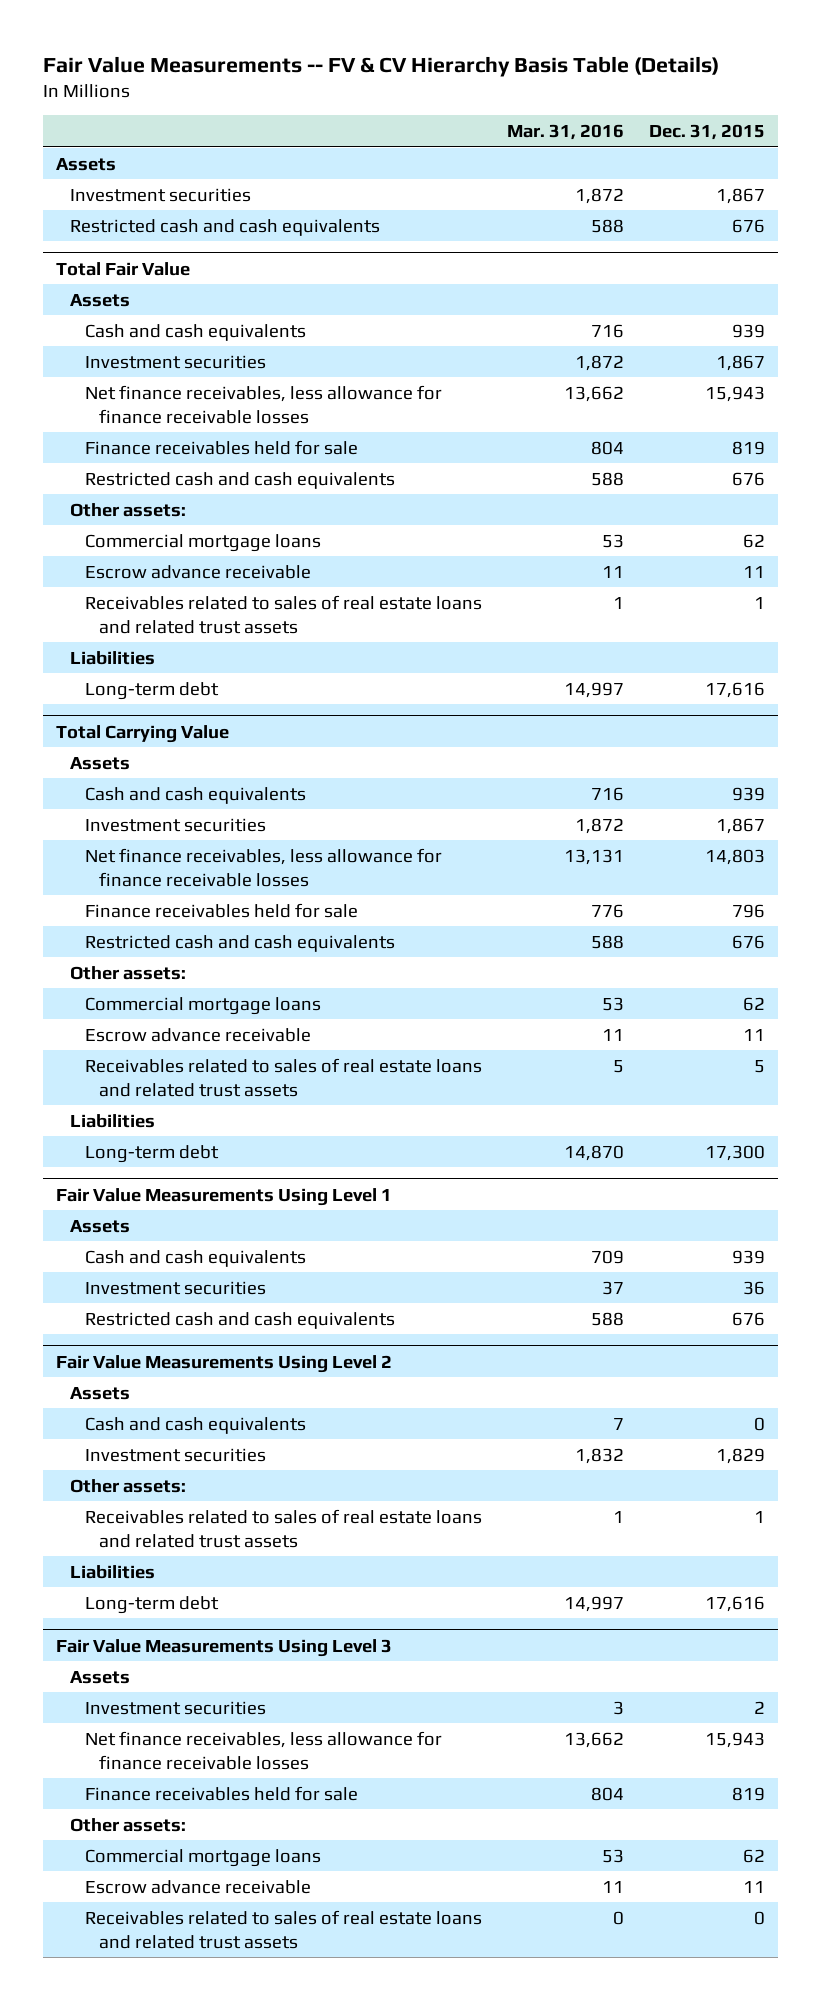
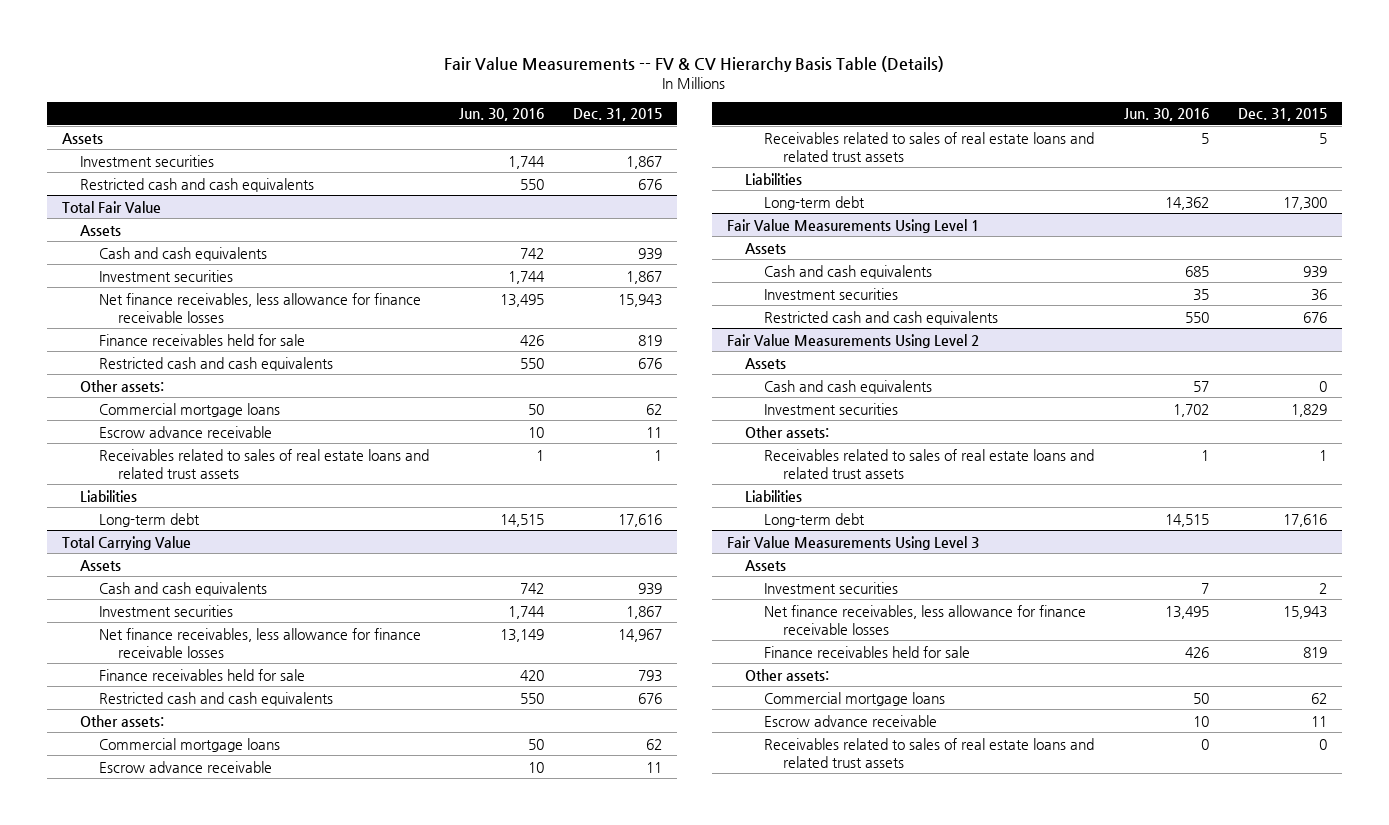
- | Mar. 31, 2016 | Dec. 31, 2015
+ | Jun. 30, 2016 | Dec. 31, 2015
@ Total Carrying Value
- Net finance receivables, less allowance for finance receivable losses | 13,131 | 14,803
- Finance receivables held for sale | 776 | 796
+ Net finance receivables, less allowance for finance receivable losses | 13,149 | 14,967
+ Finance receivables held for sale | 420 | 793

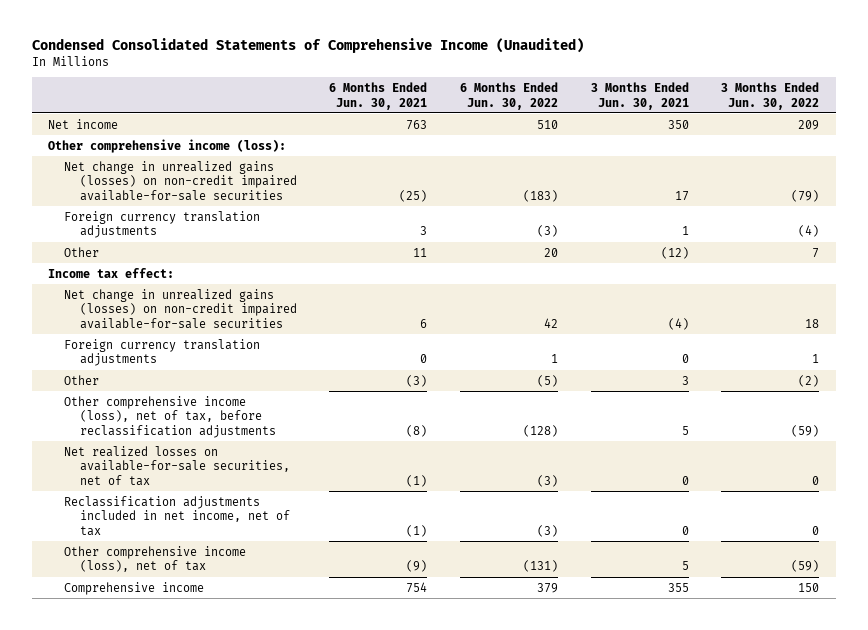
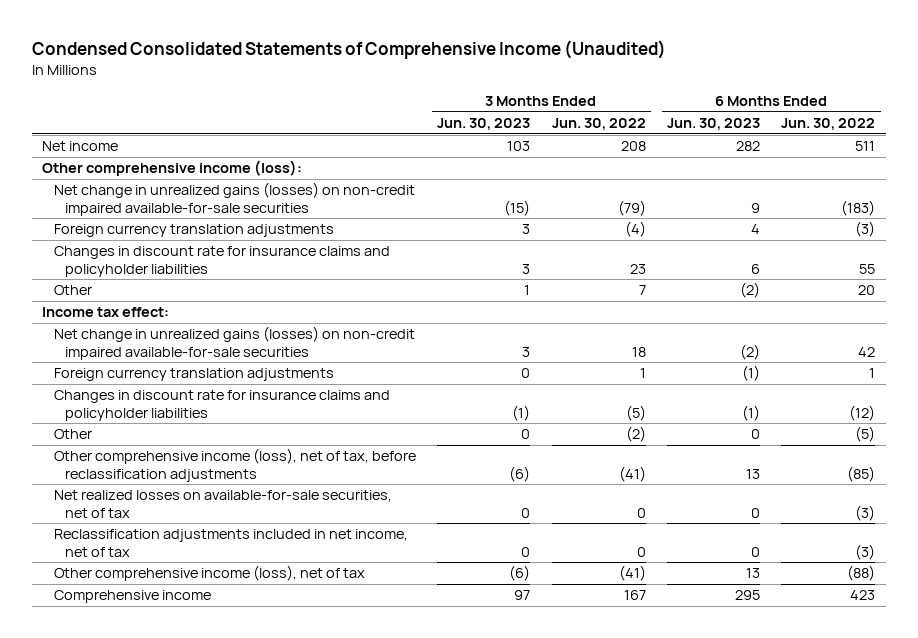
- | 6 Months Ended Jun. 30, 2021 | 6 Months Ended Jun. 30, 2022 | 3 Months Ended Jun. 30, 2021 | 3 Months Ended Jun. 30, 2022
+ | 3 Months Ended Jun. 30, 2023 | 3 Months Ended Jun. 30, 2022 | 6 Months Ended Jun. 30, 2023 | 6 Months Ended Jun. 30, 2022
- Net income | 763 | 510 | 350 | 209
+ Net income | 103 | 208 | 282 | 511
+ Changes in discount rate for insurance claims and policyholder liabilities | 3 | 23 | 6 | 55
+ Changes in discount rate for insurance claims and policyholder liabilities | (1) | (5) | (1) | (12)
- Other comprehensive income (loss), net of tax, before reclassification adjustments | (8) | (128) | 5 | (59)
+ Other comprehensive income (loss), net of tax, before reclassification adjustments | (6) | (41) | 13 | (85)
- Other comprehensive income (loss), net of tax | (9) | (131) | 5 | (59)
- Comprehensive income | 754 | 379 | 355 | 150
+ Other comprehensive income (loss), net of tax | (6) | (41) | 13 | (88)
+ Comprehensive income | 97 | 167 | 295 | 423

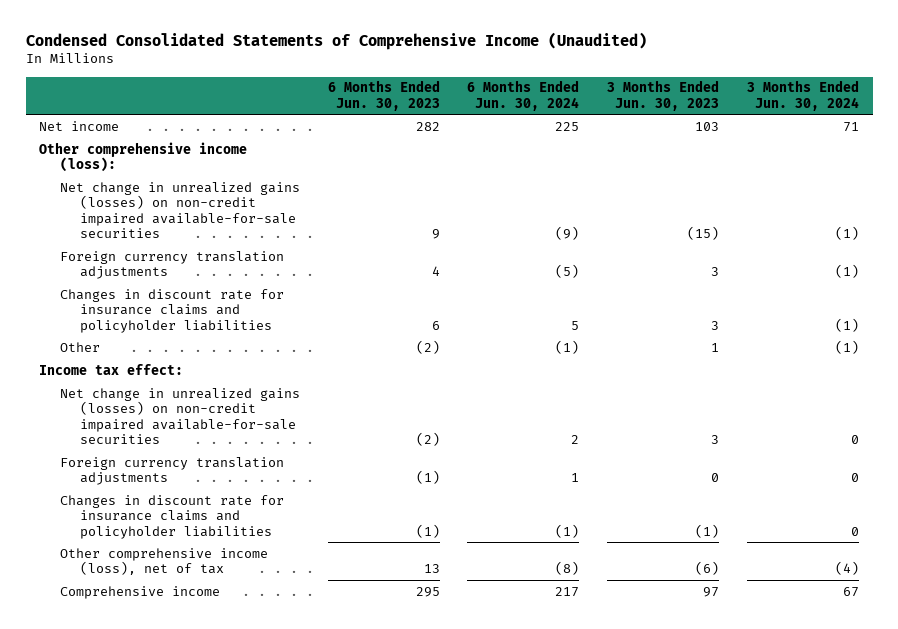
- | 3 Months Ended Jun. 30, 2023 | 3 Months Ended Jun. 30, 2022 | 6 Months Ended Jun. 30, 2023 | 6 Months Ended Jun. 30, 2022
+ | 6 Months Ended Jun. 30, 2023 | 6 Months Ended Jun. 30, 2024 | 3 Months Ended Jun. 30, 2023 | 3 Months Ended Jun. 30, 2024
- Other | 0 | (2) | 0 | (5)
- Other comprehensive income (loss), net of tax, before reclassification adjustments | (6) | (41) | 13 | (85)
- Net realized losses on available-for-sale securities, net of tax | 0 | 0 | 0 | (3)
- Reclassification adjustments included in net income, net of tax | 0 | 0 | 0 | (3)

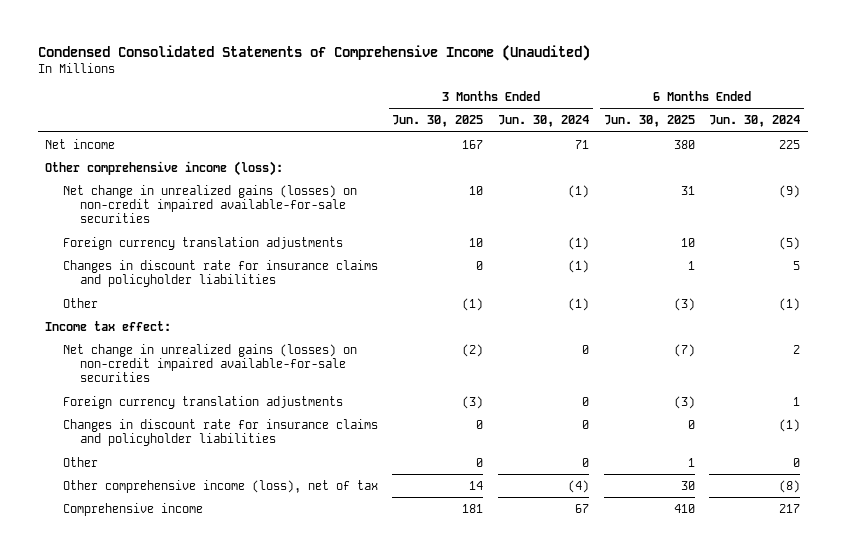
- | 6 Months Ended Jun. 30, 2023 | 6 Months Ended Jun. 30, 2024 | 3 Months Ended Jun. 30, 2023 | 3 Months Ended Jun. 30, 2024
+ | 3 Months Ended Jun. 30, 2025 | 3 Months Ended Jun. 30, 2024 | 6 Months Ended Jun. 30, 2025 | 6 Months Ended Jun. 30, 2024
+ Other | 0 | 0 | 1 | 0

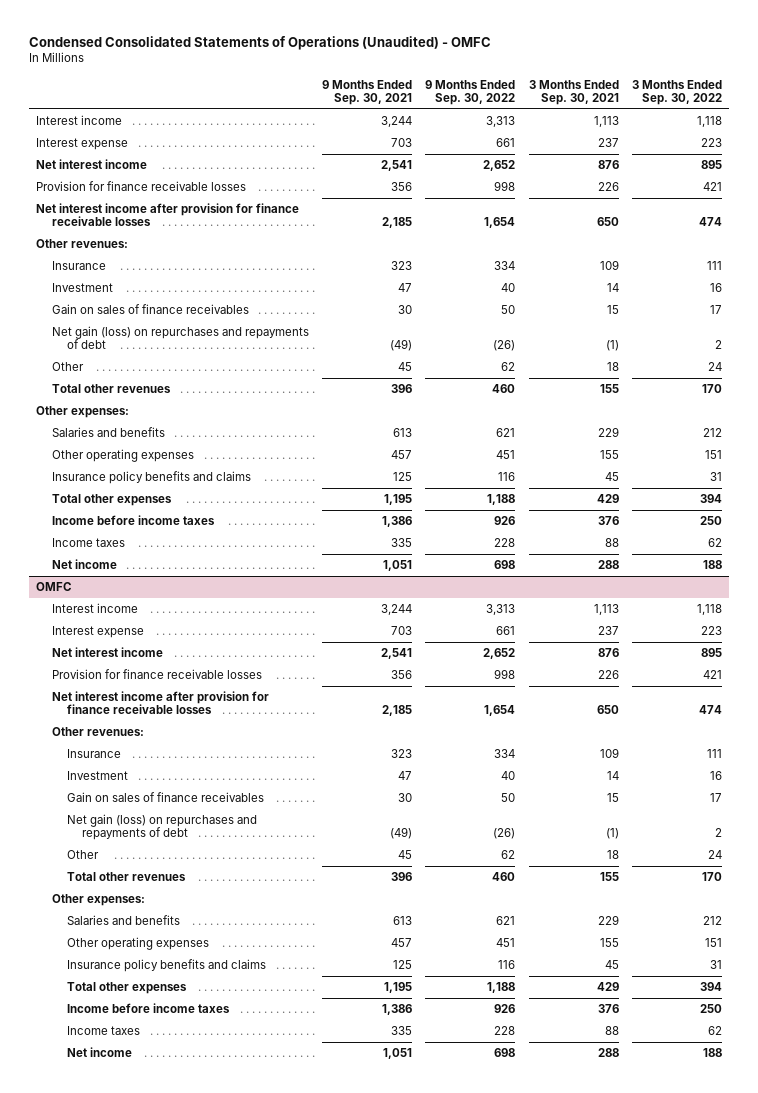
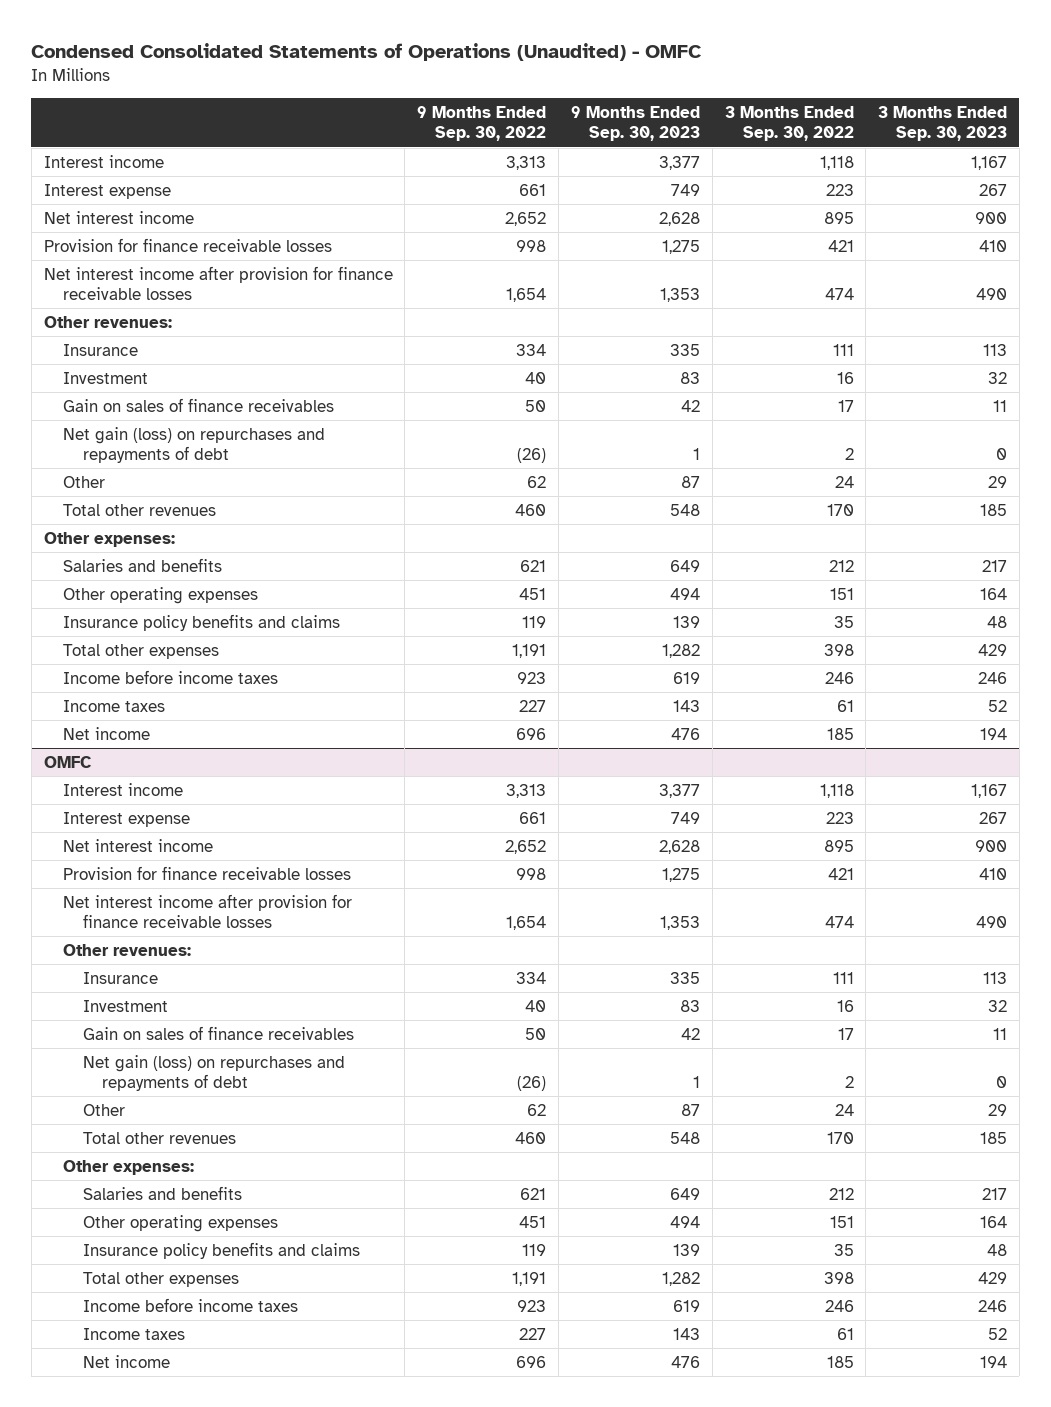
- | 9 Months Ended Sep. 30, 2021 | 9 Months Ended Sep. 30, 2022 | 3 Months Ended Sep. 30, 2021 | 3 Months Ended Sep. 30, 2022
+ | 9 Months Ended Sep. 30, 2022 | 9 Months Ended Sep. 30, 2023 | 3 Months Ended Sep. 30, 2022 | 3 Months Ended Sep. 30, 2023
- Insurance policy benefits and claims | 125 | 116 | 45 | 31
- Total other expenses | 1,195 | 1,188 | 429 | 394
- Income before income taxes | 1,386 | 926 | 376 | 250
- Income taxes | 335 | 228 | 88 | 62
- Net income | 1,051 | 698 | 288 | 188
+ Insurance policy benefits and claims | 119 | 139 | 35 | 48
+ Total other expenses | 1,191 | 1,282 | 398 | 429
+ Income before income taxes | 923 | 619 | 246 | 246
+ Income taxes | 227 | 143 | 61 | 52
+ Net income | 696 | 476 | 185 | 194
@ OMFC
- Insurance policy benefits and claims | 125 | 116 | 45 | 31
- Total other expenses | 1,195 | 1,188 | 429 | 394
- Income before income taxes | 1,386 | 926 | 376 | 250
- Income taxes | 335 | 228 | 88 | 62
- Net income | 1,051 | 698 | 288 | 188
+ Insurance policy benefits and claims | 119 | 139 | 35 | 48
+ Total other expenses | 1,191 | 1,282 | 398 | 429
+ Income before income taxes | 923 | 619 | 246 | 246
+ Income taxes | 227 | 143 | 61 | 52
+ Net income | 696 | 476 | 185 | 194

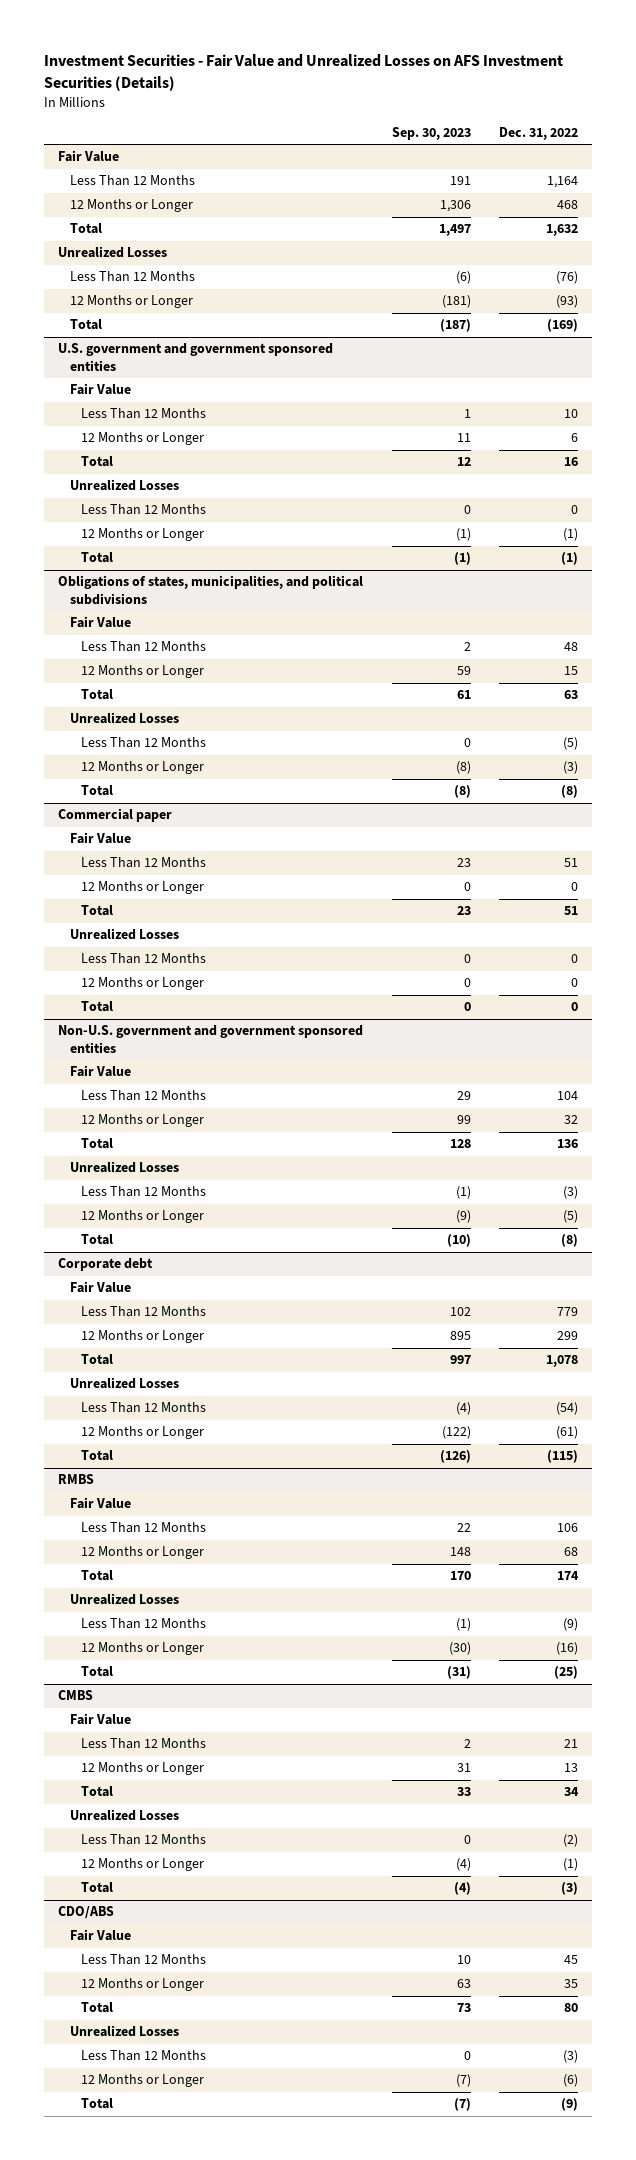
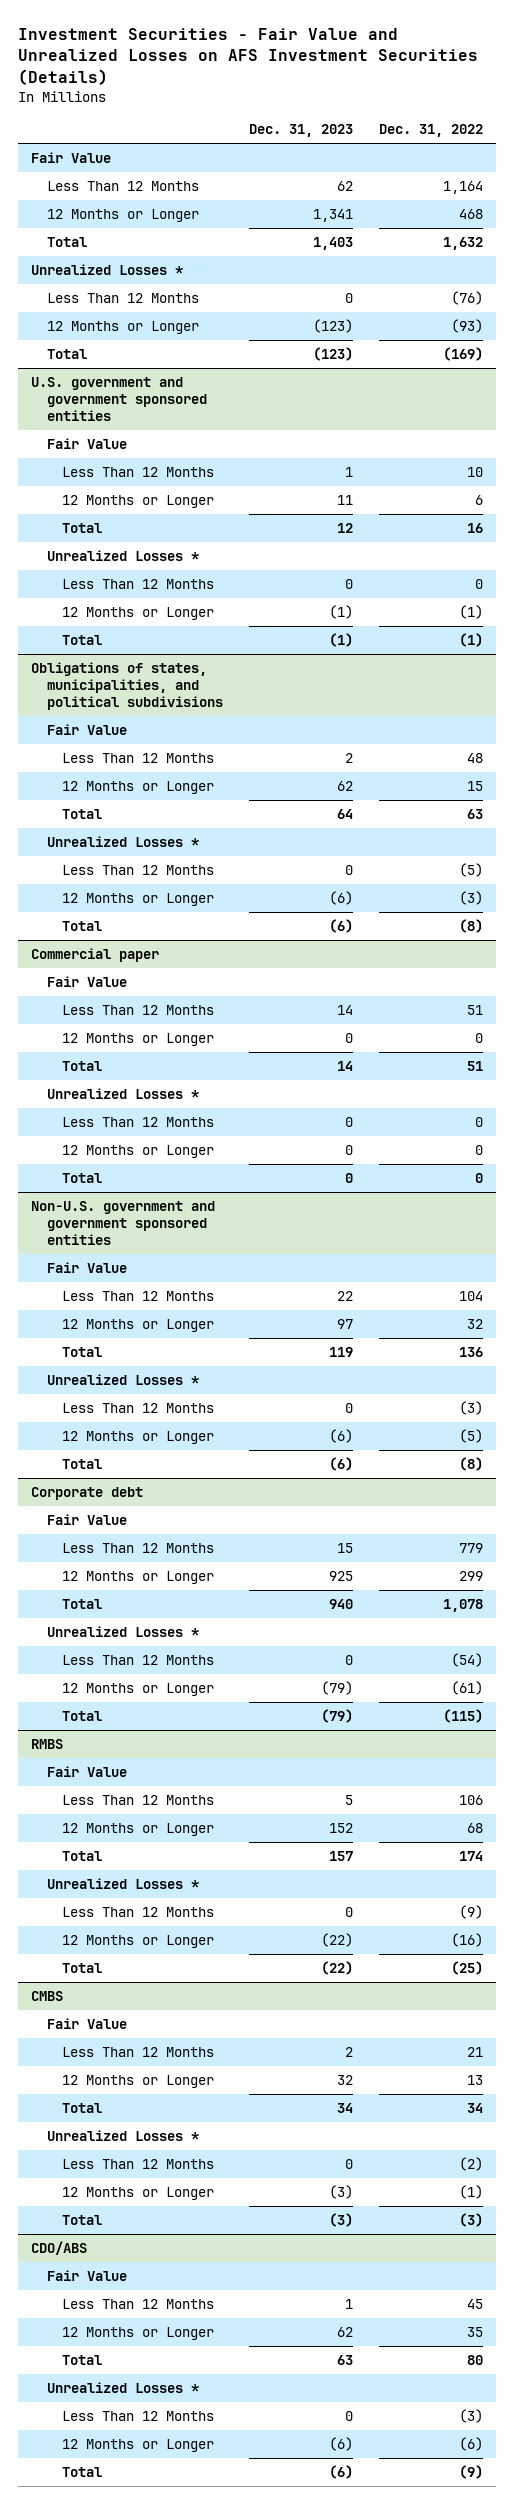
- | Sep. 30, 2023 | Dec. 31, 2022
+ | Dec. 31, 2023 | Dec. 31, 2022
- Unrealized Losses
+ Unrealized Losses *
@ U.S. government and government sponsored entities
- Unrealized Losses
+ Unrealized Losses *
@ Obligations of states, municipalities, and political subdivisions
- Unrealized Losses
+ Unrealized Losses *
@ Commercial paper
- Unrealized Losses
+ Unrealized Losses *
@ Non-U.S. government and government sponsored entities
- Unrealized Losses
+ Unrealized Losses *
@ Corporate debt
- Unrealized Losses
+ Unrealized Losses *
@ RMBS
- Unrealized Losses
+ Unrealized Losses *
@ CMBS
- Unrealized Losses
+ Unrealized Losses *
@ CDO/ABS
- Unrealized Losses
+ Unrealized Losses *

